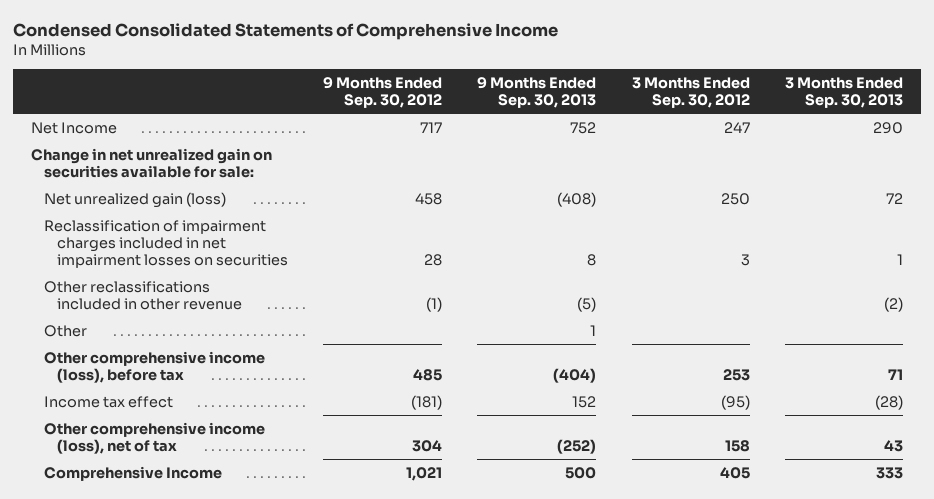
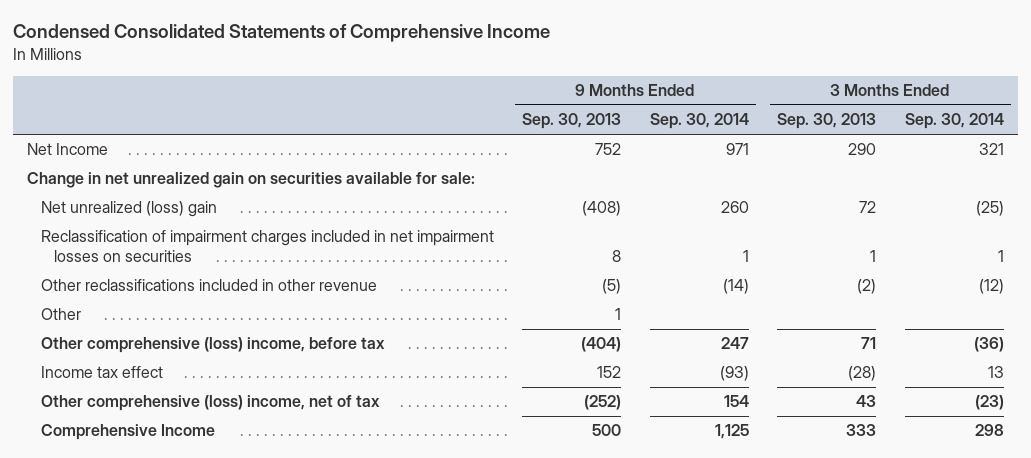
- | 9 Months Ended Sep. 30, 2012 | 9 Months Ended Sep. 30, 2013 | 3 Months Ended Sep. 30, 2012 | 3 Months Ended Sep. 30, 2013
+ | 9 Months Ended Sep. 30, 2013 | 9 Months Ended Sep. 30, 2014 | 3 Months Ended Sep. 30, 2013 | 3 Months Ended Sep. 30, 2014
- Net unrealized gain (loss) | 458 | (408) | 250 | 72
+ Net unrealized (loss) gain | (408) | 260 | 72 | (25)
- Other comprehensive income (loss), before tax | 485 | (404) | 253 | 71
+ Other comprehensive (loss) income, before tax | (404) | 247 | 71 | (36)
- Other comprehensive income (loss), net of tax | 304 | (252) | 158 | 43
+ Other comprehensive (loss) income, net of tax | (252) | 154 | 43 | (23)

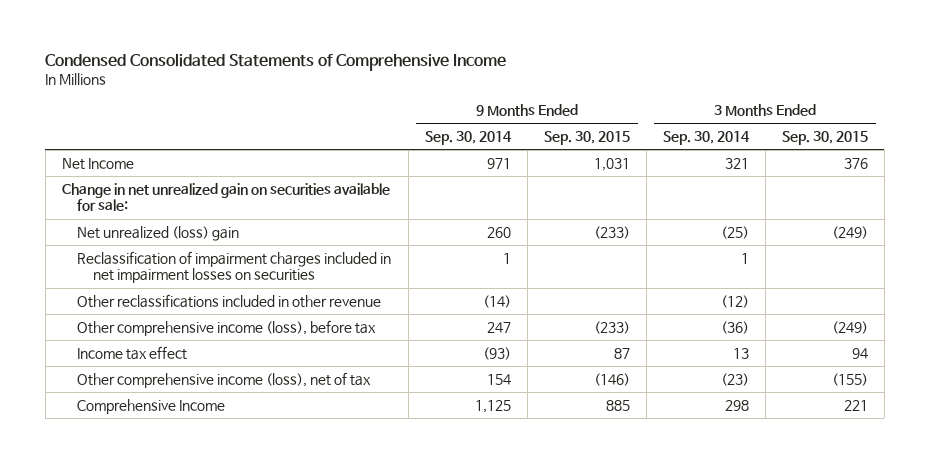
- | 9 Months Ended Sep. 30, 2013 | 9 Months Ended Sep. 30, 2014 | 3 Months Ended Sep. 30, 2013 | 3 Months Ended Sep. 30, 2014
+ | 9 Months Ended Sep. 30, 2014 | 9 Months Ended Sep. 30, 2015 | 3 Months Ended Sep. 30, 2014 | 3 Months Ended Sep. 30, 2015
- Other | 1 | | |
- Other comprehensive (loss) income, before tax | (404) | 247 | 71 | (36)
+ Other comprehensive income (loss), before tax | 247 | (233) | (36) | (249)
- Other comprehensive (loss) income, net of tax | (252) | 154 | 43 | (23)
+ Other comprehensive income (loss), net of tax | 154 | (146) | (23) | (155)

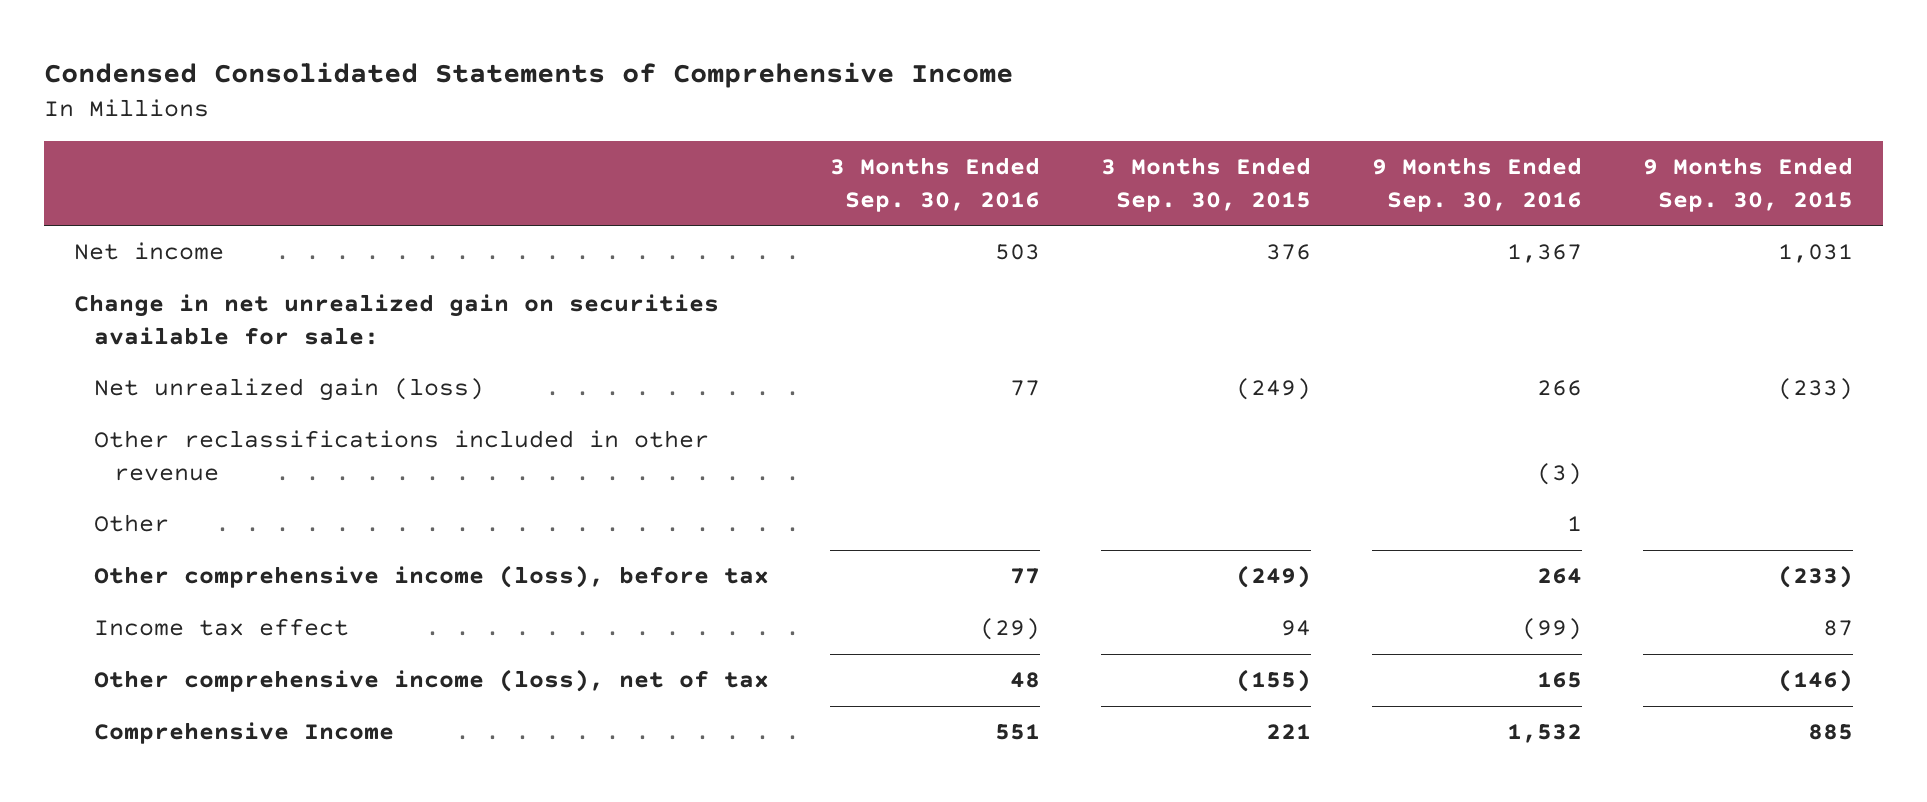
- | 9 Months Ended Sep. 30, 2014 | 9 Months Ended Sep. 30, 2015 | 3 Months Ended Sep. 30, 2014 | 3 Months Ended Sep. 30, 2015
+ | 3 Months Ended Sep. 30, 2016 | 3 Months Ended Sep. 30, 2015 | 9 Months Ended Sep. 30, 2016 | 9 Months Ended Sep. 30, 2015
- Net Income | 971 | 1,031 | 321 | 376
+ Net income | 503 | 376 | 1,367 | 1,031
- Net unrealized (loss) gain | 260 | (233) | (25) | (249)
- Reclassification of impairment charges included in net impairment losses on securities | 1 | | 1 |
+ Net unrealized gain (loss) | 77 | (249) | 266 | (233)
+ Other | | | 1 |

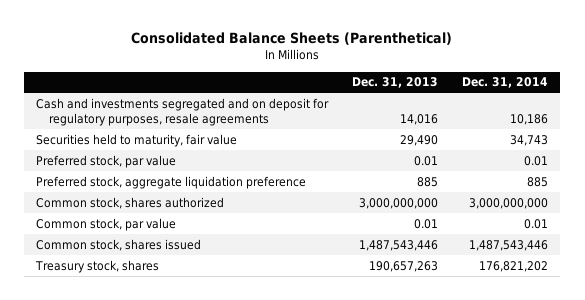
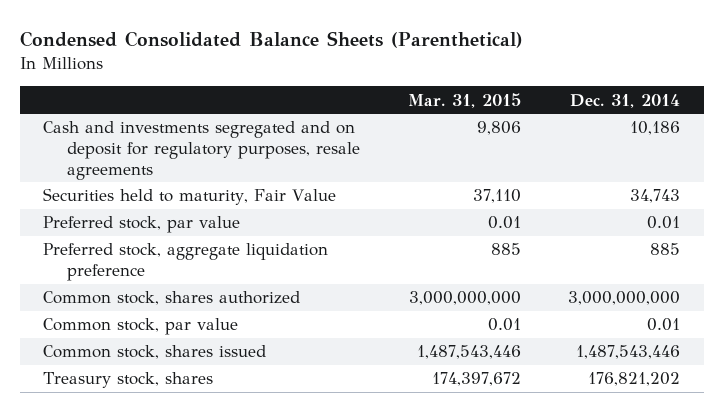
- Consolidated Balance Sheets (Parenthetical)
+ Condensed Consolidated Balance Sheets (Parenthetical)
- | Dec. 31, 2013 | Dec. 31, 2014
+ | Mar. 31, 2015 | Dec. 31, 2014
- Securities held to maturity, fair value | 29,490 | 34,743
+ Securities held to maturity, Fair Value | 37,110 | 34,743

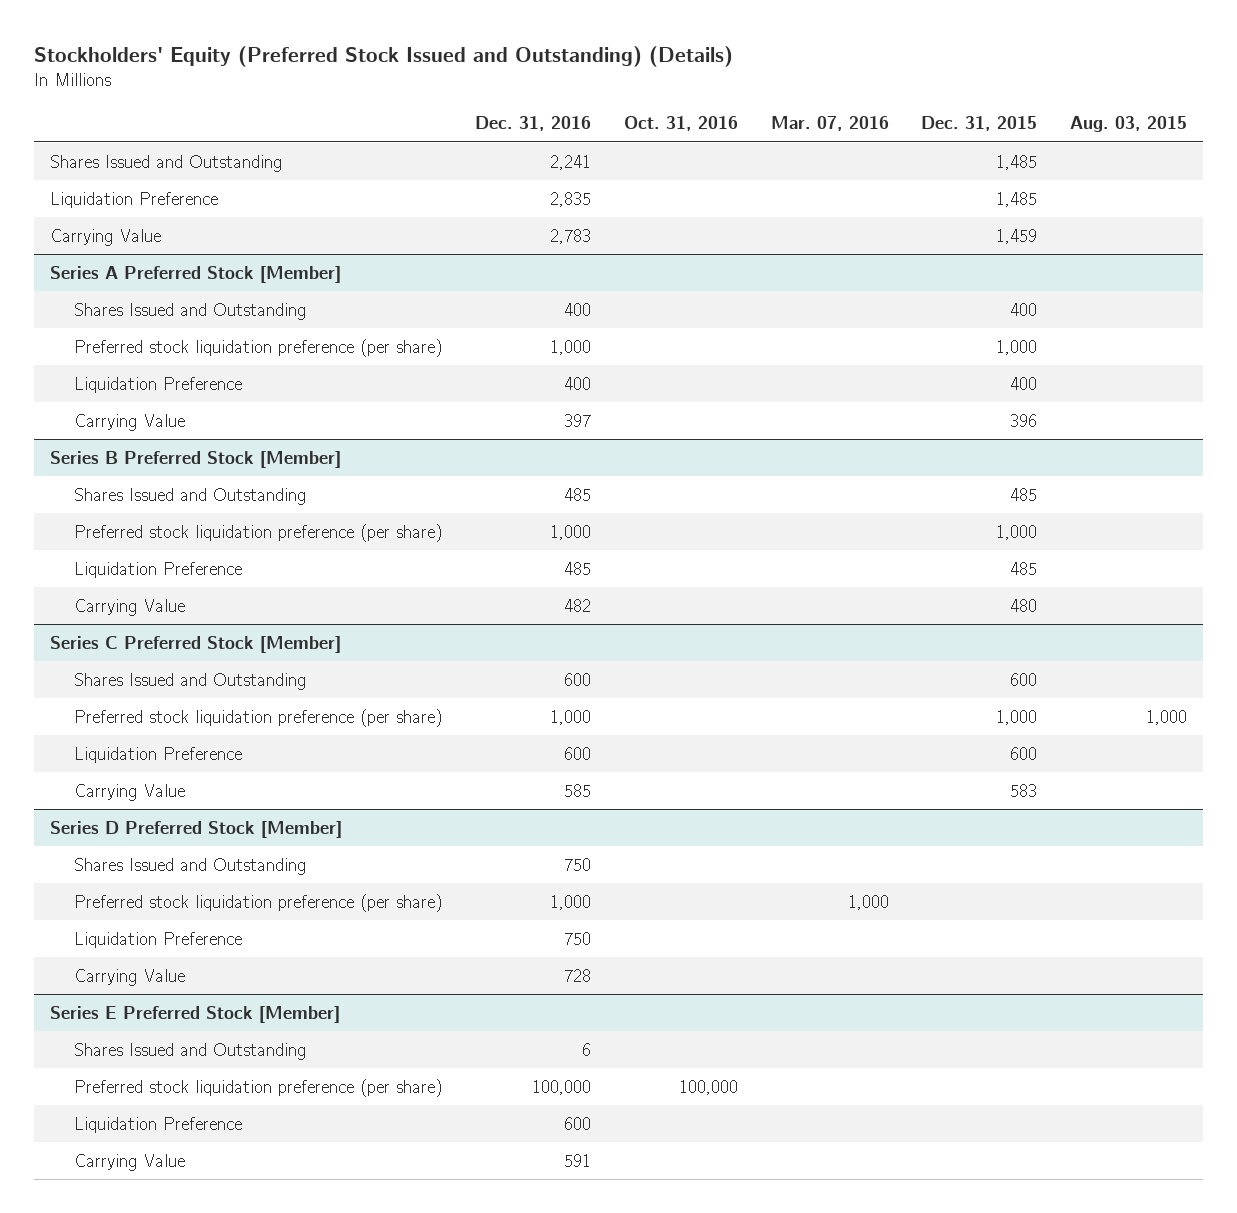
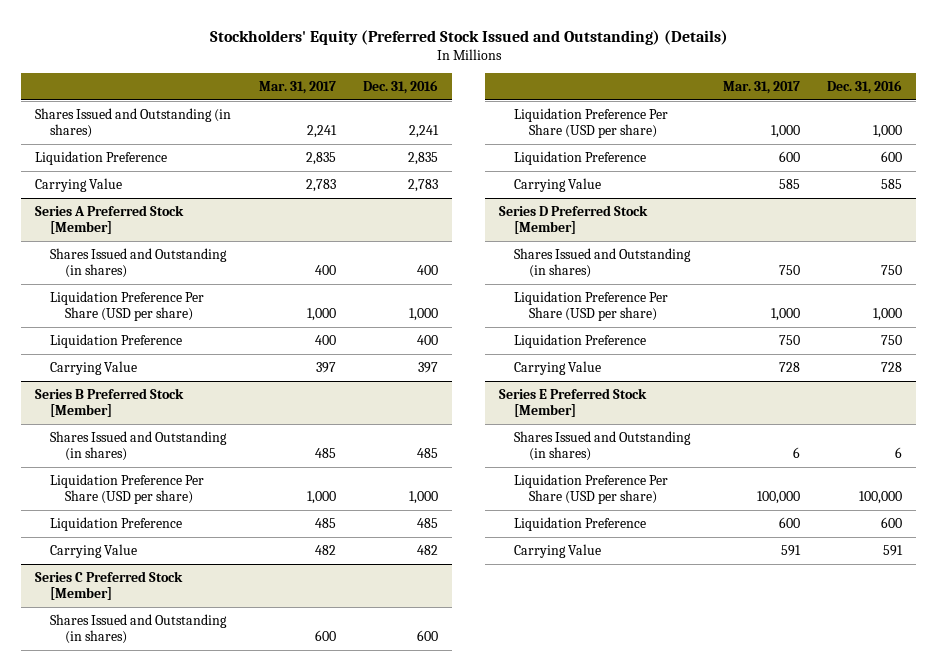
- | Dec. 31, 2016 | Oct. 31, 2016 | Mar. 07, 2016 | Dec. 31, 2015 | Aug. 03, 2015
+ | Mar. 31, 2017 | Dec. 31, 2016
- Shares Issued and Outstanding | 2,241 | | | 1,485 |
+ Shares Issued and Outstanding (in shares) | 2,241 | 2,241
@ Series A Preferred Stock [Member]
- Shares Issued and Outstanding | 400 | | | 400 |
- Preferred stock liquidation preference (per share) | 1,000 | | | 1,000 |
+ Shares Issued and Outstanding (in shares) | 400 | 400
+ Liquidation Preference Per Share (USD per share) | 1,000 | 1,000
@ Series B Preferred Stock [Member]
- Shares Issued and Outstanding | 485 | | | 485 |
- Preferred stock liquidation preference (per share) | 1,000 | | | 1,000 |
+ Shares Issued and Outstanding (in shares) | 485 | 485
+ Liquidation Preference Per Share (USD per share) | 1,000 | 1,000
@ Series C Preferred Stock [Member]
- Shares Issued and Outstanding | 600 | | | 600 |
- Preferred stock liquidation preference (per share) | 1,000 | | | 1,000 | 1,000
+ Shares Issued and Outstanding (in shares) | 600 | 600
+ Liquidation Preference Per Share (USD per share) | 1,000 | 1,000
@ Series D Preferred Stock [Member]
- Shares Issued and Outstanding | 750 | | | |
- Preferred stock liquidation preference (per share) | 1,000 | | 1,000 | |
+ Shares Issued and Outstanding (in shares) | 750 | 750
+ Liquidation Preference Per Share (USD per share) | 1,000 | 1,000
@ Series E Preferred Stock [Member]
- Shares Issued and Outstanding | 6 | | | |
- Preferred stock liquidation preference (per share) | 100,000 | 100,000 | | |
+ Shares Issued and Outstanding (in shares) | 6 | 6
+ Liquidation Preference Per Share (USD per share) | 100,000 | 100,000

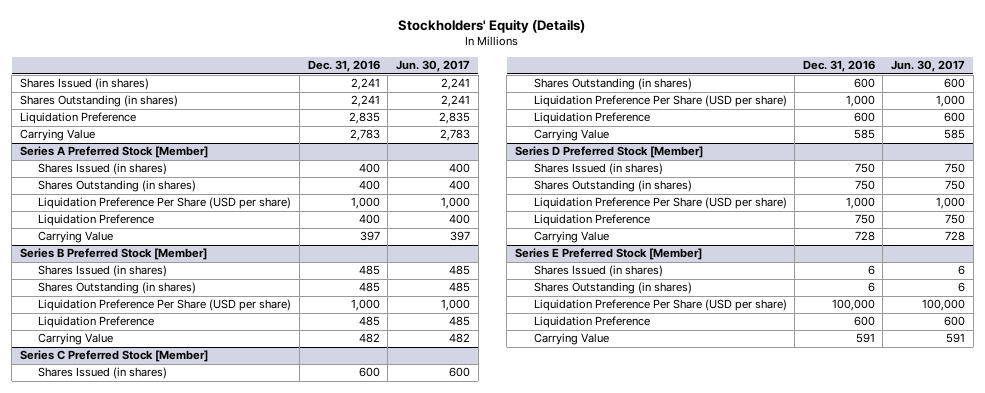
- Stockholders' Equity (Preferred Stock Issued and Outstanding) (Details)
+ Stockholders' Equity (Details)
- | Mar. 31, 2017 | Dec. 31, 2016
+ | Dec. 31, 2016 | Jun. 30, 2017
- Shares Issued and Outstanding (in shares) | 2,241 | 2,241
+ Shares Issued (in shares) | 2,241 | 2,241
+ Shares Outstanding (in shares) | 2,241 | 2,241
@ Series A Preferred Stock [Member]
- Shares Issued and Outstanding (in shares) | 400 | 400
+ Shares Issued (in shares) | 400 | 400
+ Shares Outstanding (in shares) | 400 | 400
@ Series B Preferred Stock [Member]
- Shares Issued and Outstanding (in shares) | 485 | 485
+ Shares Issued (in shares) | 485 | 485
+ Shares Outstanding (in shares) | 485 | 485
@ Series C Preferred Stock [Member]
- Shares Issued and Outstanding (in shares) | 600 | 600
+ Shares Issued (in shares) | 600 | 600
+ Shares Outstanding (in shares) | 600 | 600
@ Series D Preferred Stock [Member]
- Shares Issued and Outstanding (in shares) | 750 | 750
+ Shares Issued (in shares) | 750 | 750
+ Shares Outstanding (in shares) | 750 | 750
@ Series E Preferred Stock [Member]
- Shares Issued and Outstanding (in shares) | 6 | 6
+ Shares Issued (in shares) | 6 | 6
+ Shares Outstanding (in shares) | 6 | 6

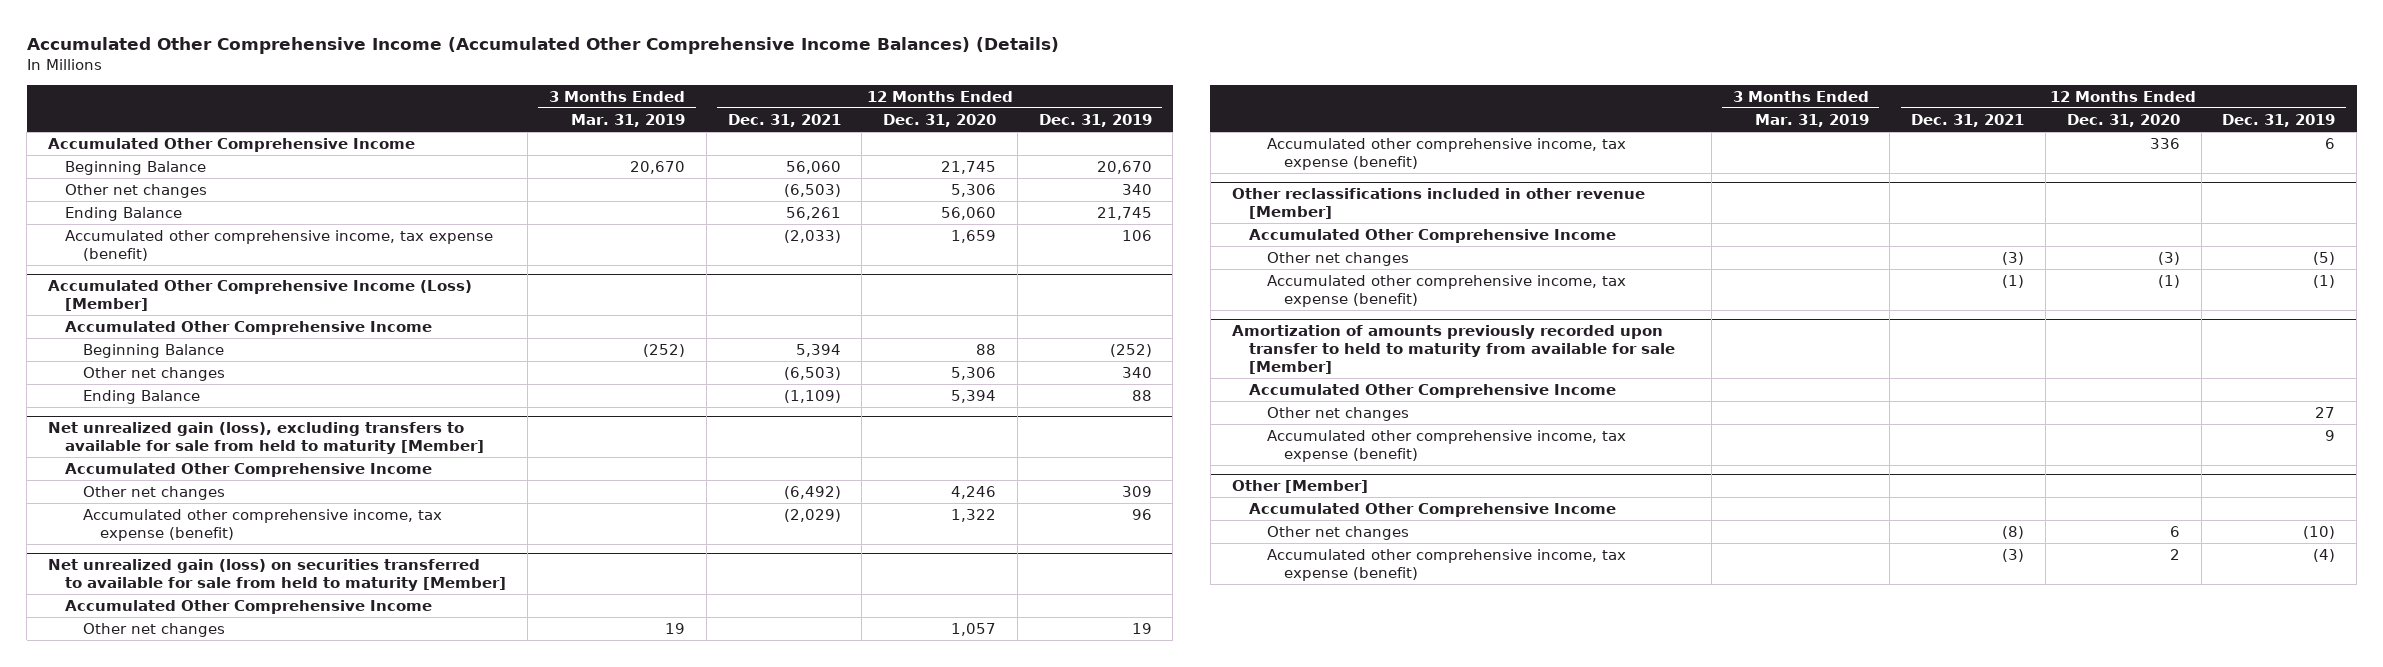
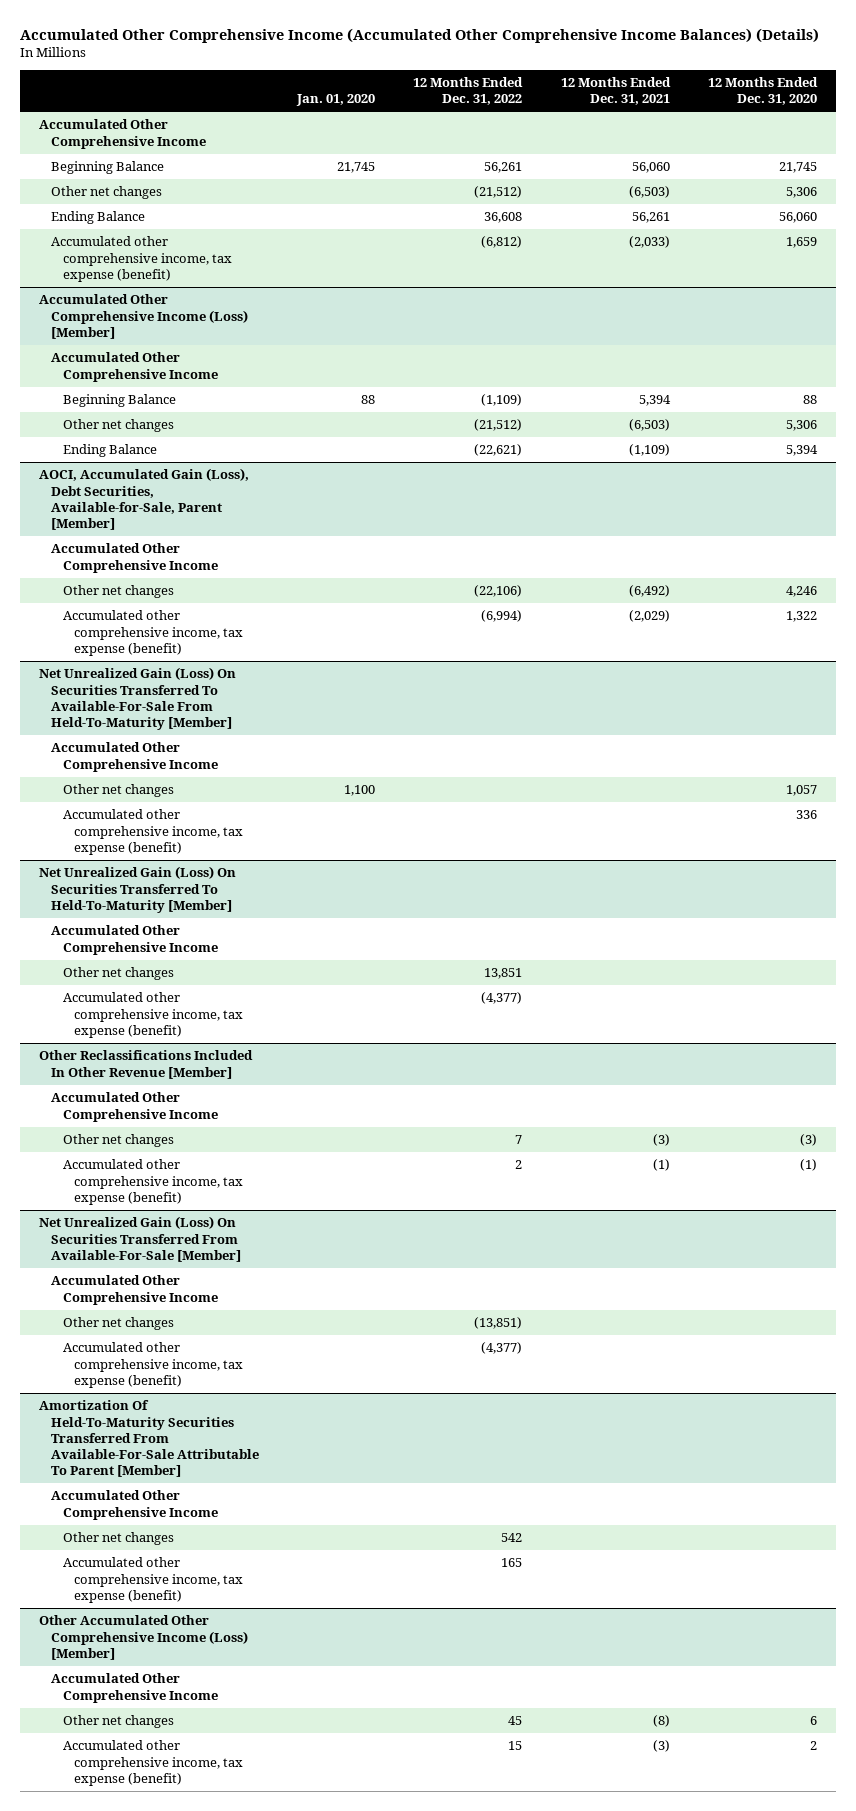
- | 3 Months Ended Mar. 31, 2019 | 12 Months Ended Dec. 31, 2021 | 12 Months Ended Dec. 31, 2020 | 12 Months Ended Dec. 31, 2019
+ | Jan. 01, 2020 | 12 Months Ended Dec. 31, 2022 | 12 Months Ended Dec. 31, 2021 | 12 Months Ended Dec. 31, 2020
- Net unrealized gain (loss), excluding transfers to available for sale from held to maturity [Member]
+ AOCI, Accumulated Gain (Loss), Debt Securities, Available-for-Sale, Parent [Member]
- Net unrealized gain (loss) on securities transferred to available for sale from held to maturity [Member]
+ Net Unrealized Gain (Loss) On Securities Transferred To Available-For-Sale From Held-To-Maturity [Member]
- Other reclassifications included in other revenue [Member]
+ Net Unrealized Gain (Loss) On Securities Transferred To Held-To-Maturity [Member]
+ Other net changes | | 13,851 | |
+ Accumulated other comprehensive income, tax expense (benefit) | | (4,377) | |
+ Other Reclassifications Included In Other Revenue [Member]
+ Accumulated Other Comprehensive Income
- Amortization of amounts previously recorded upon transfer to held to maturity from available for sale [Member]
+ Net Unrealized Gain (Loss) On Securities Transferred From Available-For-Sale [Member]
- Other [Member]
+ Amortization Of Held-To-Maturity Securities Transferred From Available-For-Sale Attributable To Parent [Member]
+ Other net changes | | 542 | |
+ Accumulated other comprehensive income, tax expense (benefit) | | 165 | |
+ Other Accumulated Other Comprehensive Income (Loss) [Member]
+ Accumulated Other Comprehensive Income

